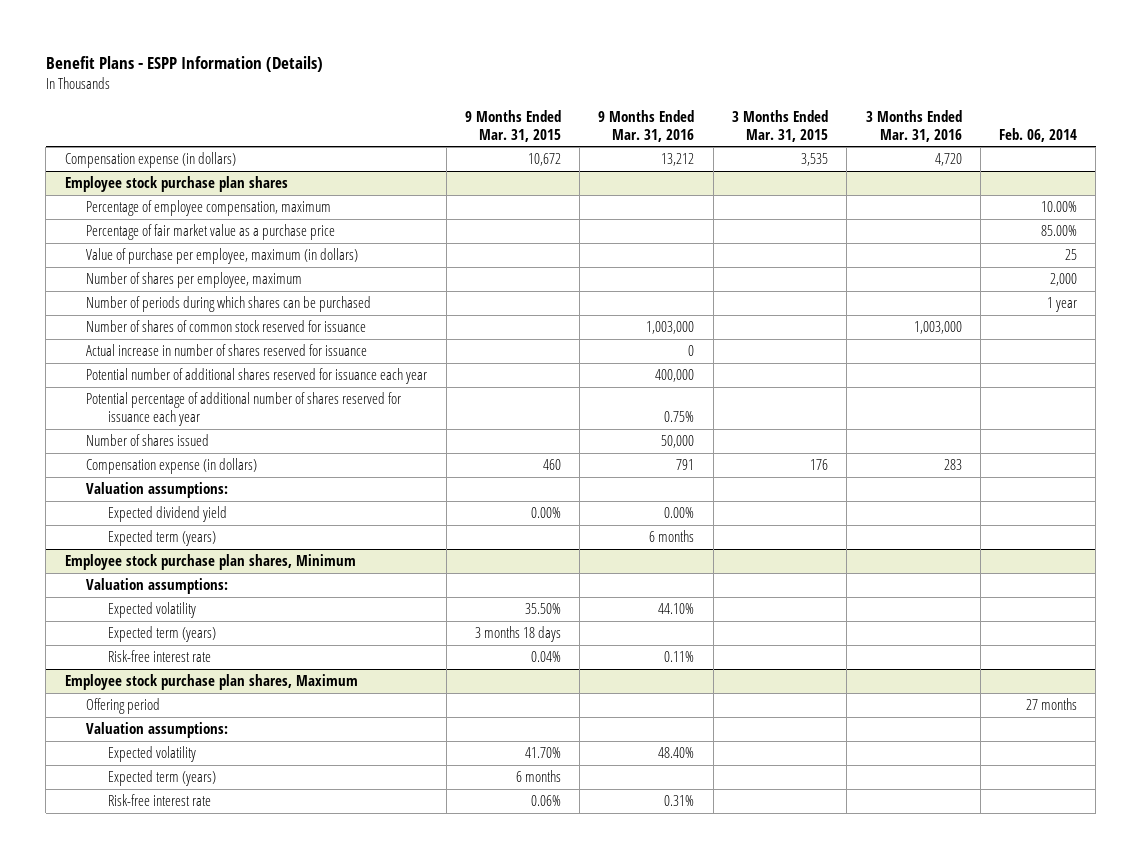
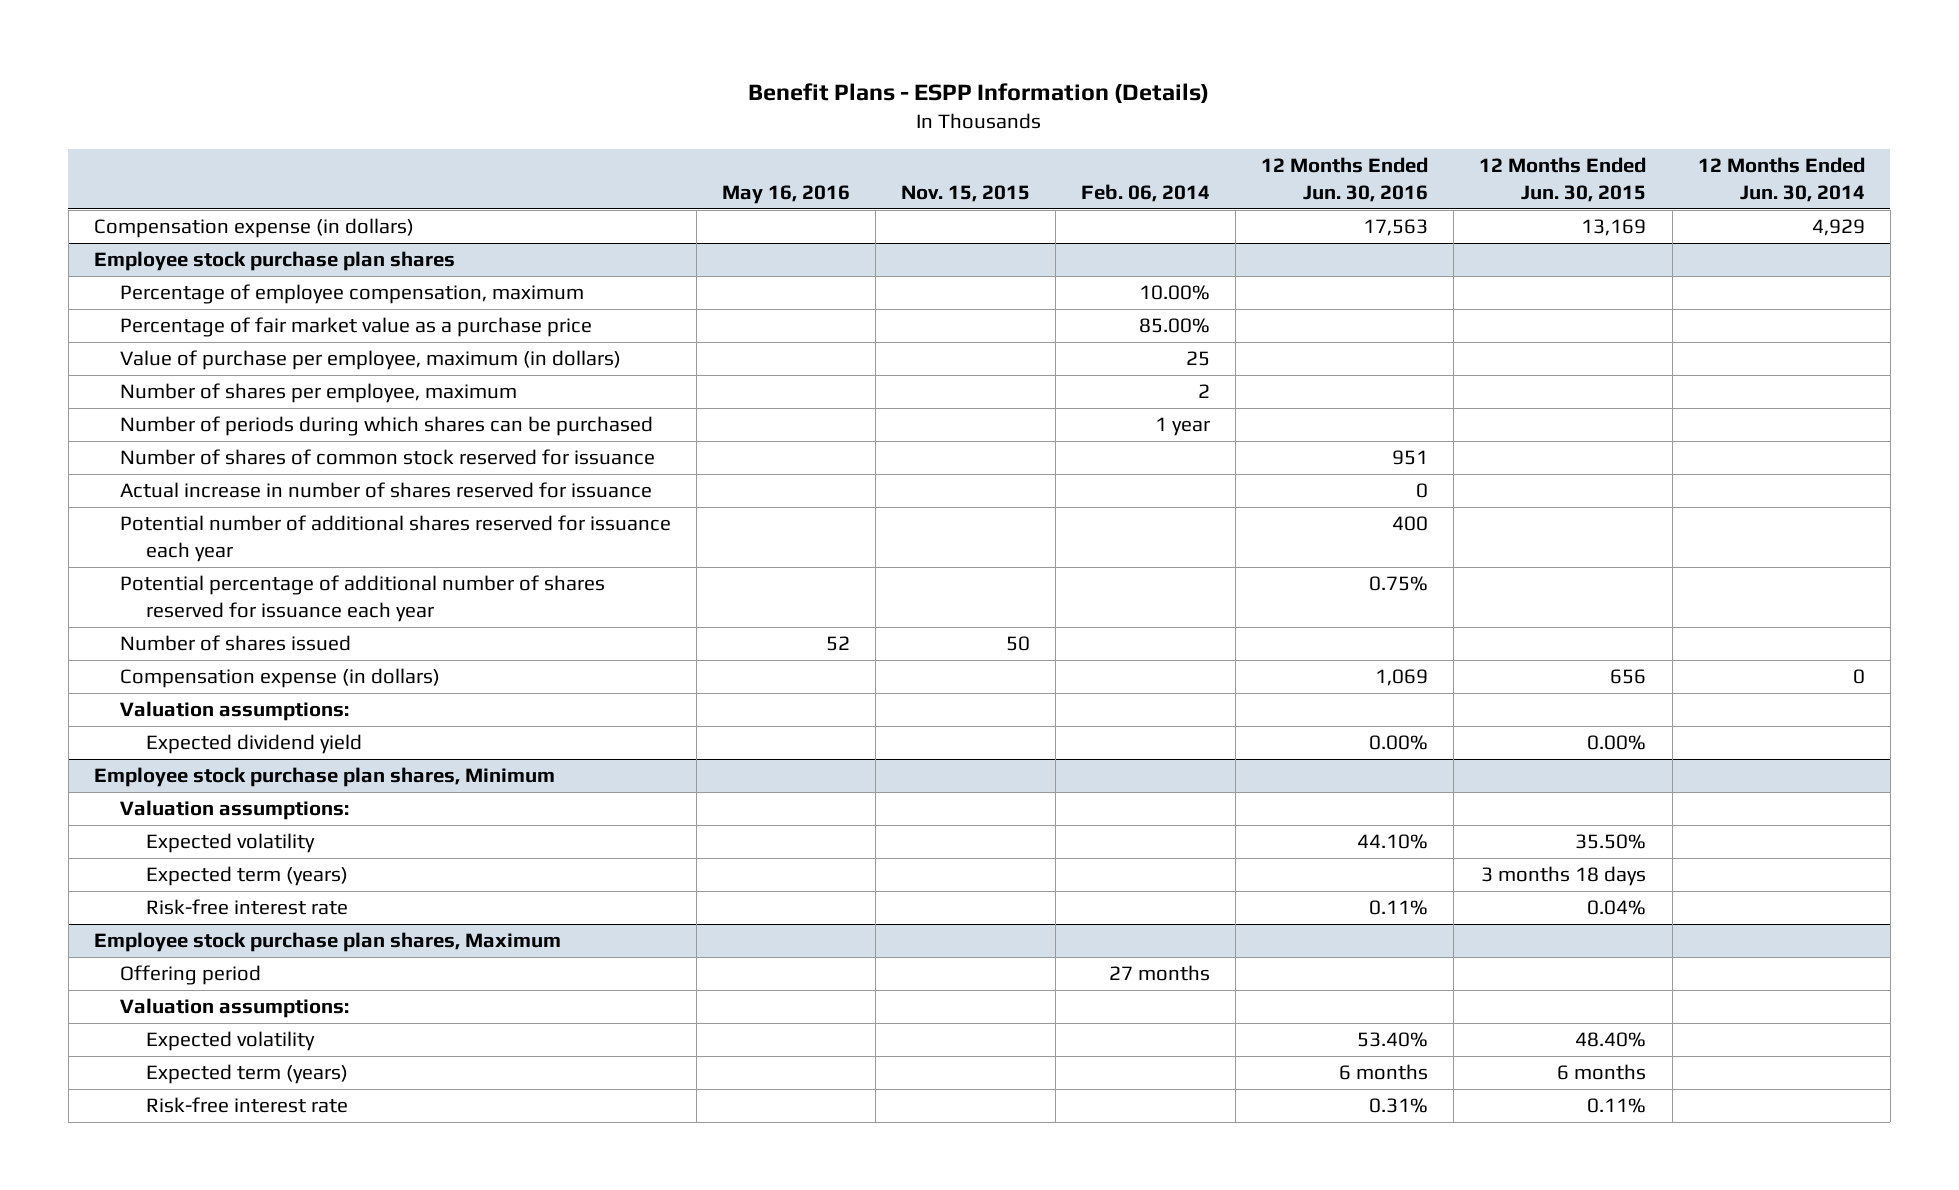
- | 9 Months Ended Mar. 31, 2015 | 9 Months Ended Mar. 31, 2016 | 3 Months Ended Mar. 31, 2015 | 3 Months Ended Mar. 31, 2016 | Feb. 06, 2014
+ | May 16, 2016 | Nov. 15, 2015 | Feb. 06, 2014 | 12 Months Ended Jun. 30, 2016 | 12 Months Ended Jun. 30, 2015 | 12 Months Ended Jun. 30, 2014
@ Employee stock purchase plan shares
- Number of shares per employee, maximum | | | | | 2,000
+ Number of shares per employee, maximum | | | 2 | | |
- Expected term (years) | | 6 months | | |

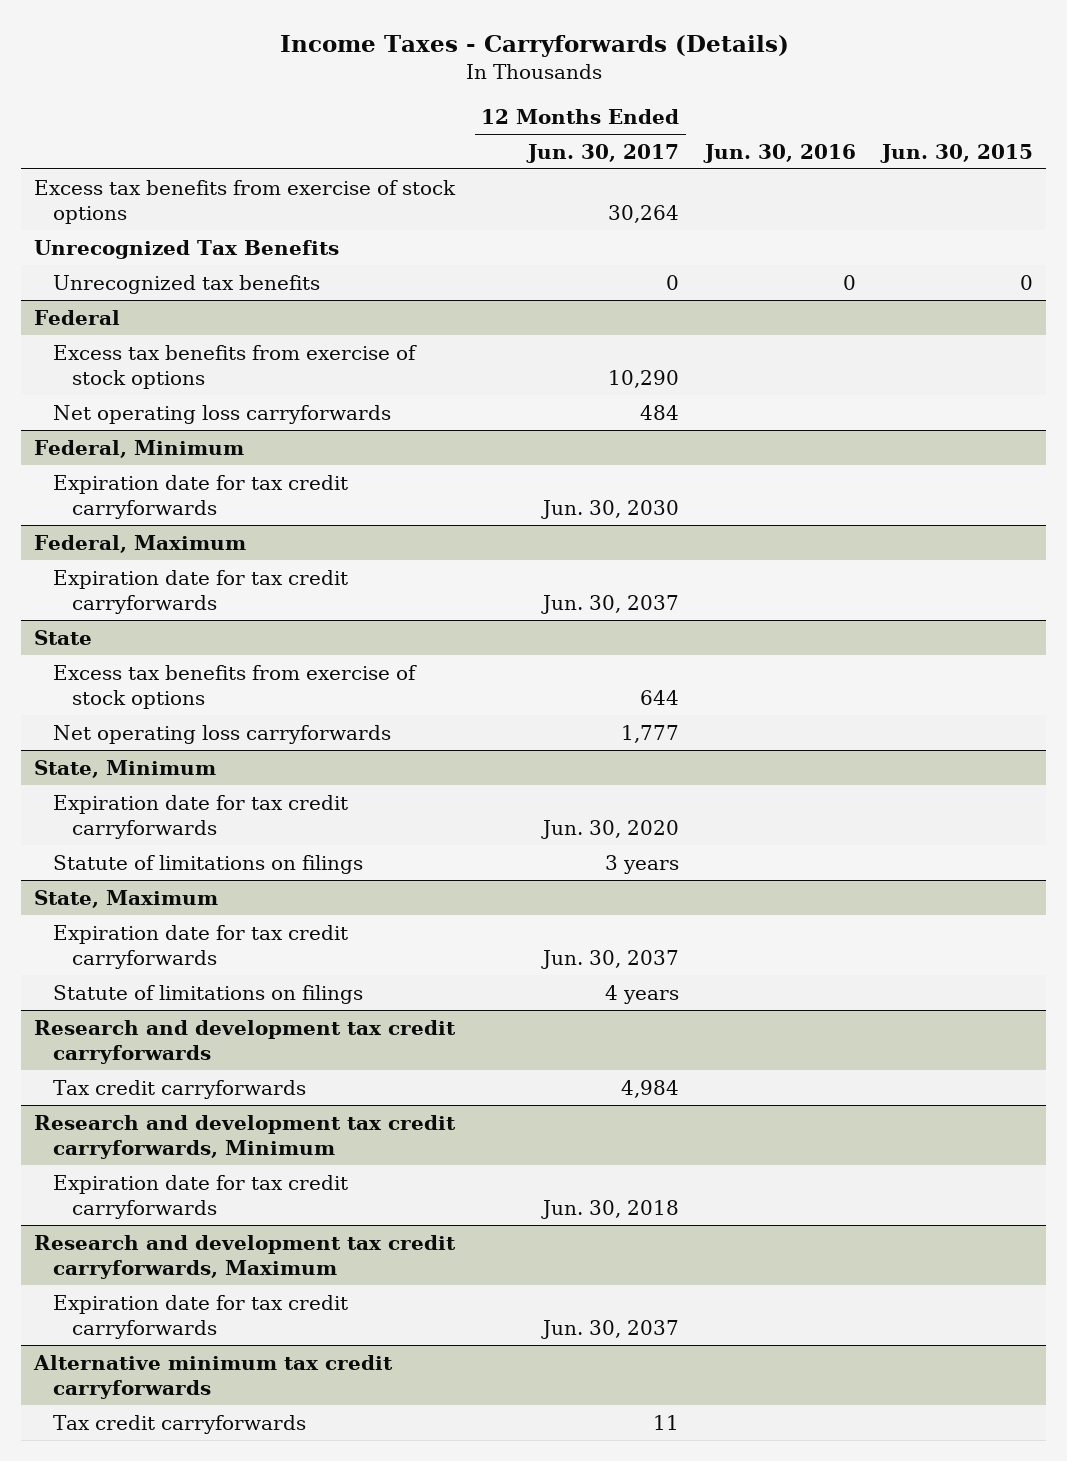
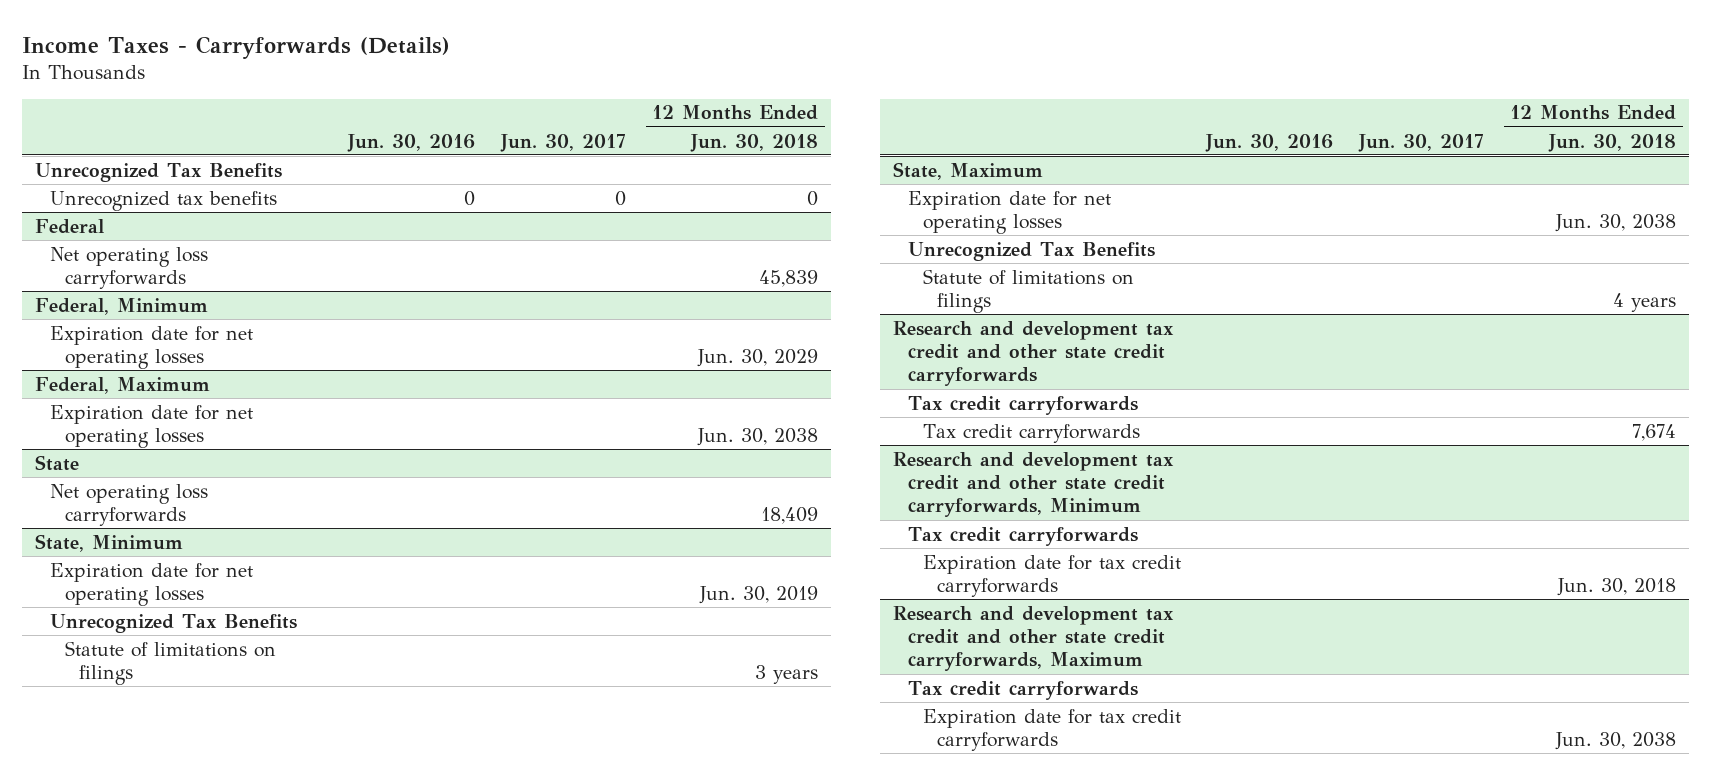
- | 12 Months Ended Jun. 30, 2017 | Jun. 30, 2016 | Jun. 30, 2015
+ | Jun. 30, 2016 | Jun. 30, 2017 | 12 Months Ended Jun. 30, 2018
- Excess tax benefits from exercise of stock options | 30,264 | |
@ Federal
- Excess tax benefits from exercise of stock options | 10,290 | |
@ Federal, Minimum
- Expiration date for tax credit carryforwards | Jun. 30, 2030 | |
+ Expiration date for net operating losses | | | Jun. 30, 2029
@ Federal, Maximum
- Expiration date for tax credit carryforwards | Jun. 30, 2037 | |
+ Expiration date for net operating losses | | | Jun. 30, 2038
@ State
- Excess tax benefits from exercise of stock options | 644 | |
@ State, Minimum
- Expiration date for tax credit carryforwards | Jun. 30, 2020 | |
+ Expiration date for net operating losses | | | Jun. 30, 2019
+ Unrecognized Tax Benefits
@ State, Maximum
- Expiration date for tax credit carryforwards | Jun. 30, 2037 | |
+ Expiration date for net operating losses | | | Jun. 30, 2038
+ Unrecognized Tax Benefits
- Research and development tax credit carryforwards
+ Research and development tax credit and other state credit carryforwards
- Research and development tax credit carryforwards, Minimum
+ Tax credit carryforwards | | | 7,674
+ Research and development tax credit and other state credit carryforwards, Minimum
+ Tax credit carryforwards
- Research and development tax credit carryforwards, Maximum
+ Research and development tax credit and other state credit carryforwards, Maximum
+ Tax credit carryforwards
- Alternative minimum tax credit carryforwards
- Tax credit carryforwards | 11 | |

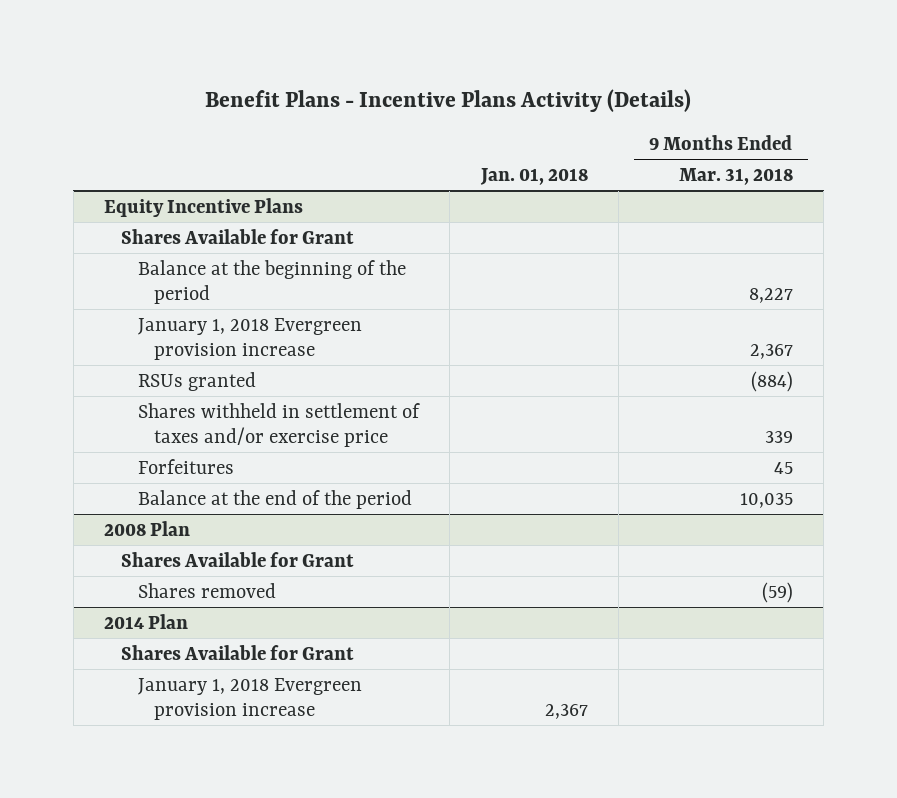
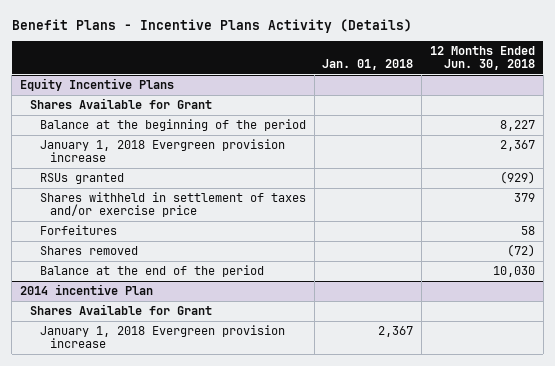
- | Jan. 01, 2018 | 9 Months Ended Mar. 31, 2018
+ | Jan. 01, 2018 | 12 Months Ended Jun. 30, 2018
@ Equity Incentive Plans
+ Shares removed | | (72)
- 2008 Plan
- Shares Available for Grant
- Shares removed | | (59)
- 2014 Plan
+ 2014 incentive Plan

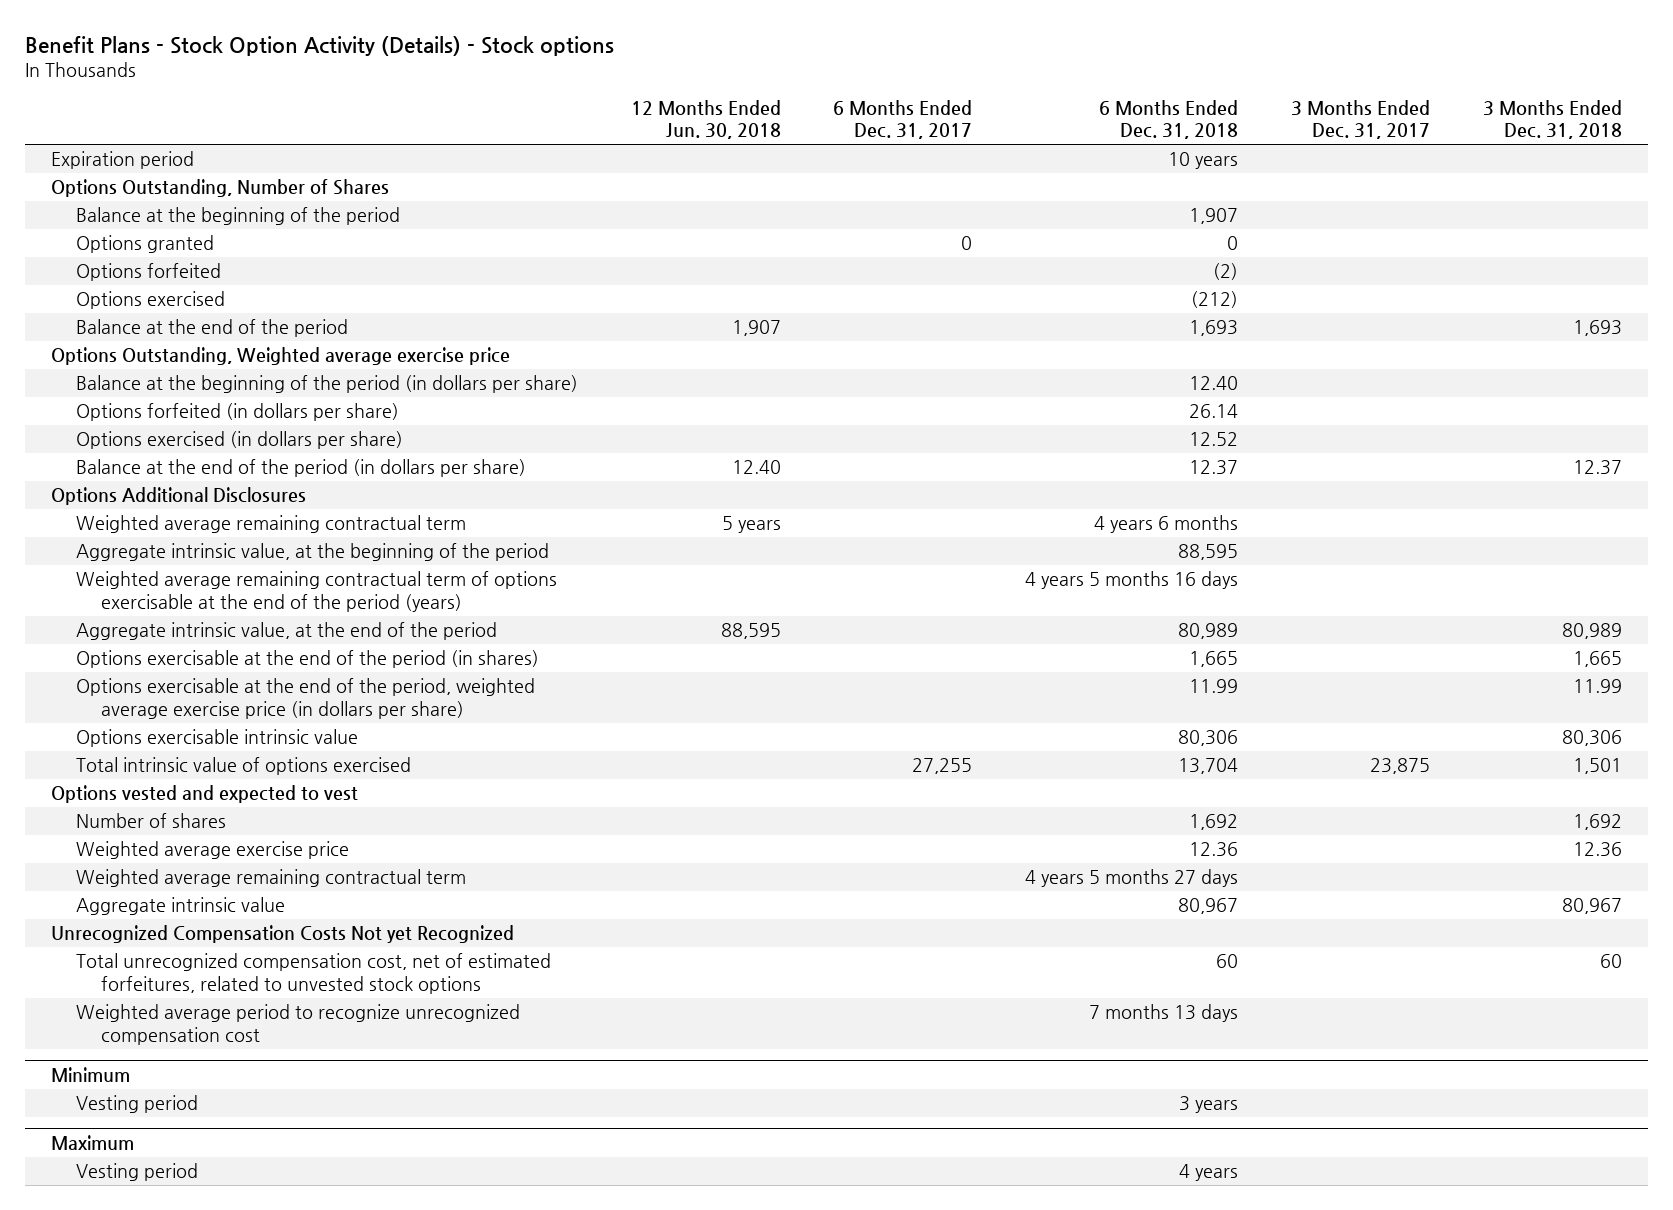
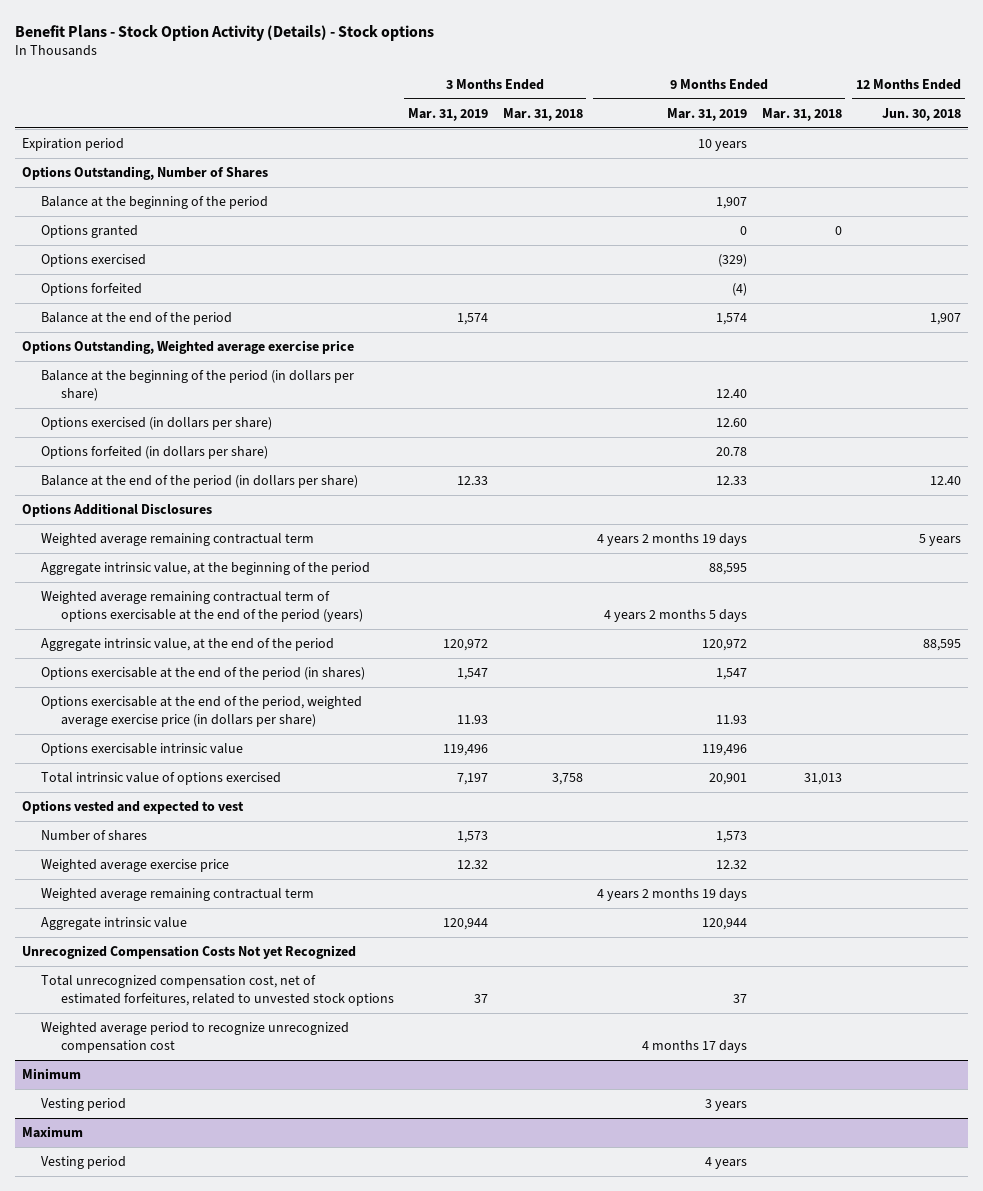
- | 12 Months Ended Jun. 30, 2018 | 6 Months Ended Dec. 31, 2017 | 6 Months Ended Dec. 31, 2018 | 3 Months Ended Dec. 31, 2017 | 3 Months Ended Dec. 31, 2018
+ | 3 Months Ended Mar. 31, 2019 | 3 Months Ended Mar. 31, 2018 | 9 Months Ended Mar. 31, 2019 | 9 Months Ended Mar. 31, 2018 | 12 Months Ended Jun. 30, 2018
moved down: Options forfeited | | | (4) | |
moved down: Options forfeited (in dollars per share) | | | 20.78 | |

